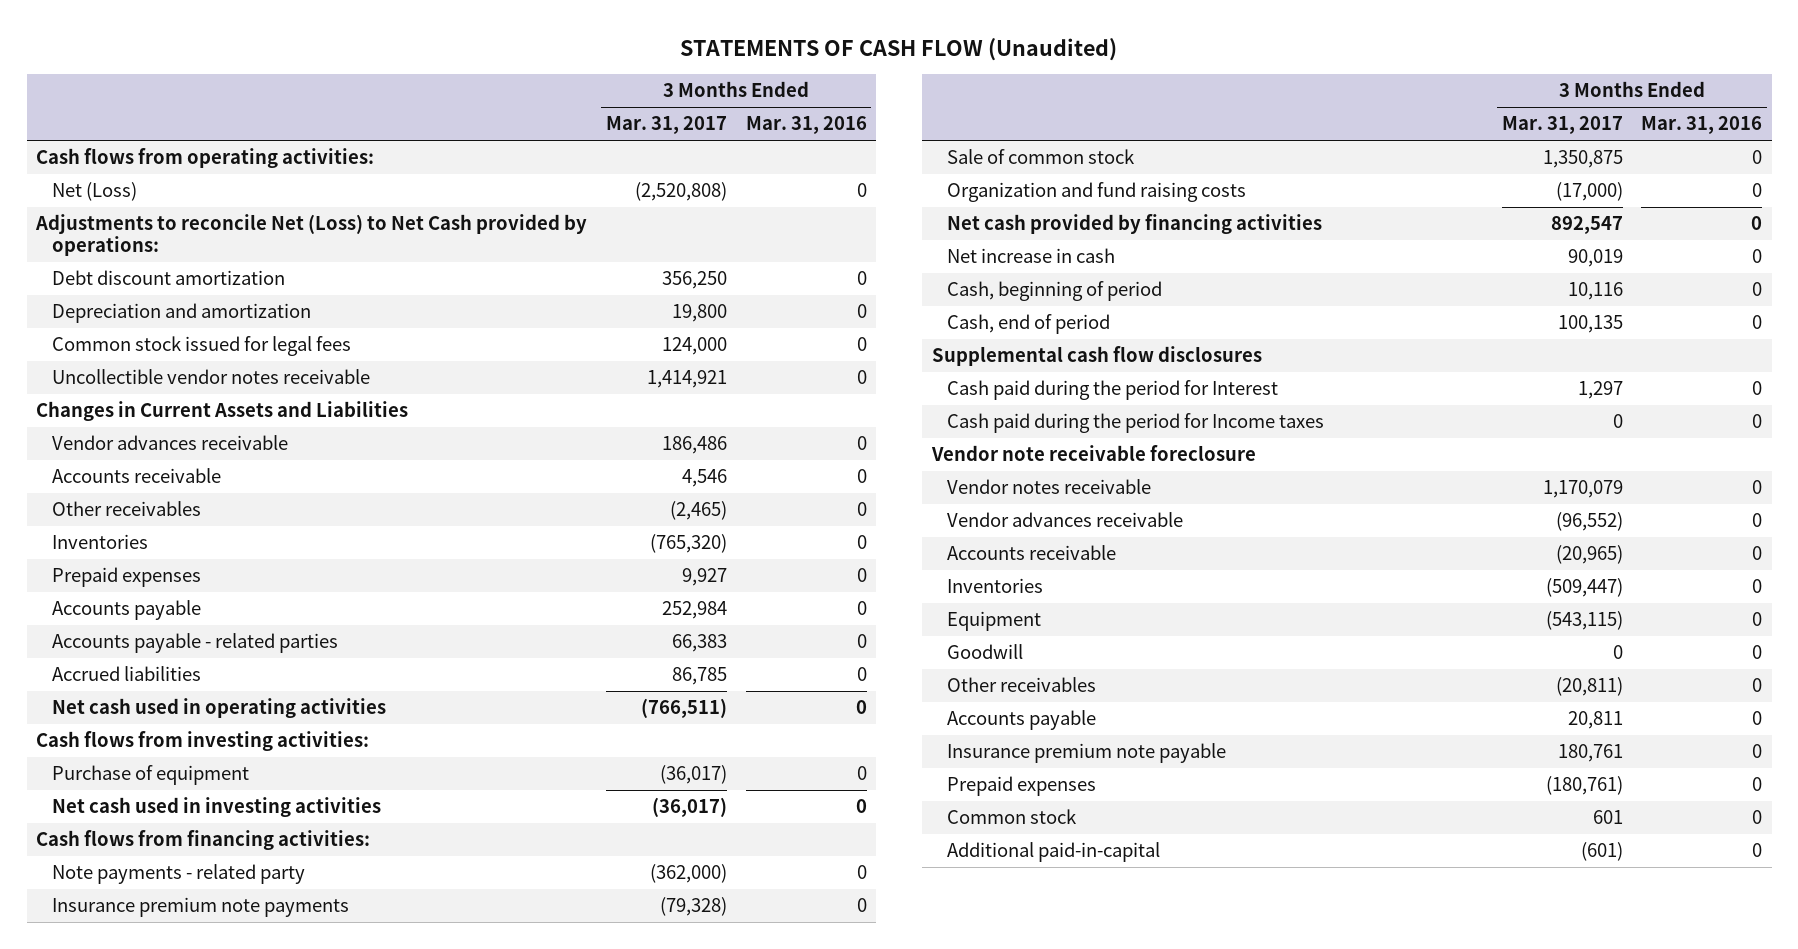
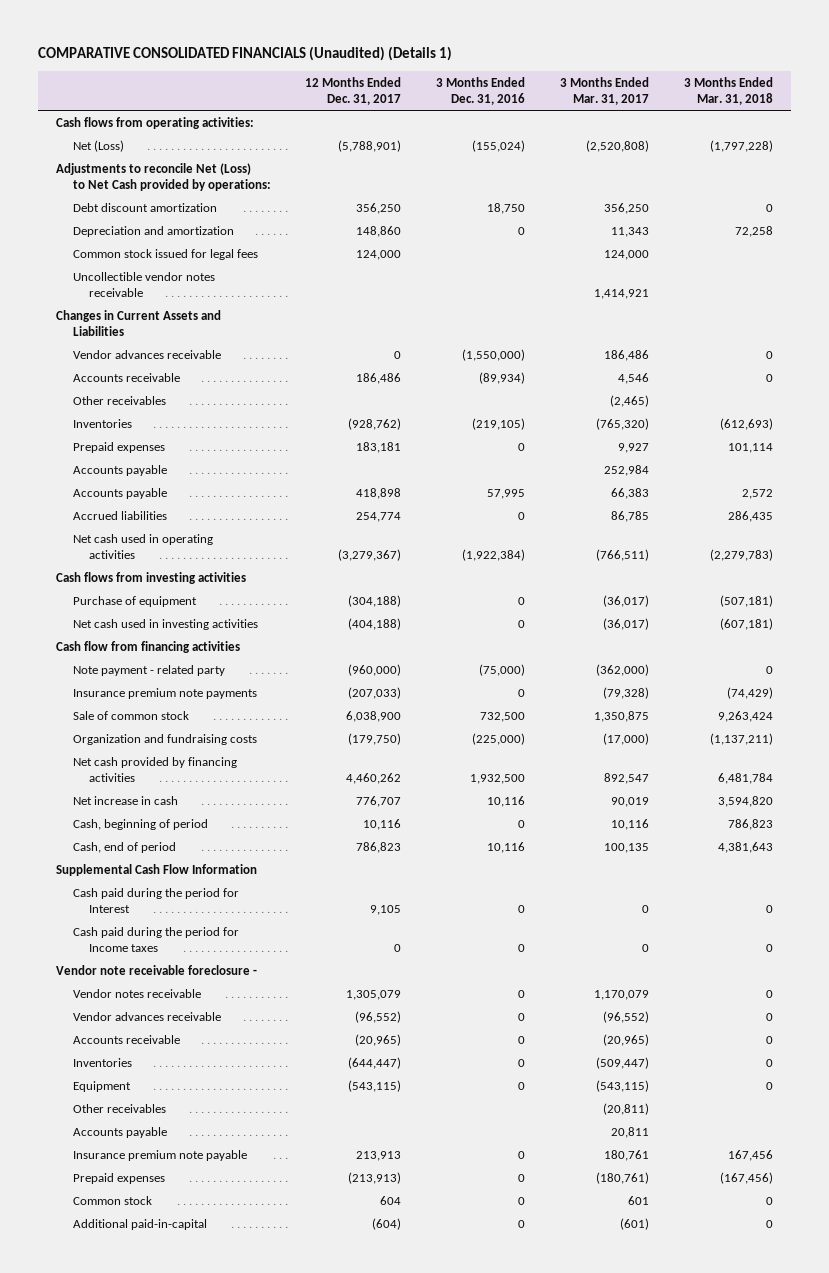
- STATEMENTS OF CASH FLOW (Unaudited)
+ COMPARATIVE CONSOLIDATED FINANCIALS (Unaudited) (Details 1)
- | 3 Months Ended Mar. 31, 2017 | 3 Months Ended Mar. 31, 2016
+ | 12 Months Ended Dec. 31, 2017 | 3 Months Ended Dec. 31, 2016 | 3 Months Ended Mar. 31, 2017 | 3 Months Ended Mar. 31, 2018
- Depreciation and amortization | 19,800 | 0
+ Depreciation and amortization | 148,860 | 0 | 11,343 | 72,258
- Accounts payable - related parties | 66,383 | 0
+ Accounts payable | 418,898 | 57,995 | 66,383 | 2,572
- Cash flows from investing activities:
+ Cash flows from investing activities
- Cash flows from financing activities:
- Note payments - related party | (362,000) | 0
+ Cash flow from financing activities
+ Note payment - related party | (960,000) | (75,000) | (362,000) | 0
- Organization and fund raising costs | (17,000) | 0
+ Organization and fundraising costs | (179,750) | (225,000) | (17,000) | (1,137,211)
- Supplemental cash flow disclosures
- Cash paid during the period for Interest | 1,297 | 0
+ Supplemental Cash Flow Information
+ Cash paid during the period for Interest | 9,105 | 0 | 0 | 0
- Vendor note receivable foreclosure
+ Vendor note receivable foreclosure -
- Goodwill | 0 | 0

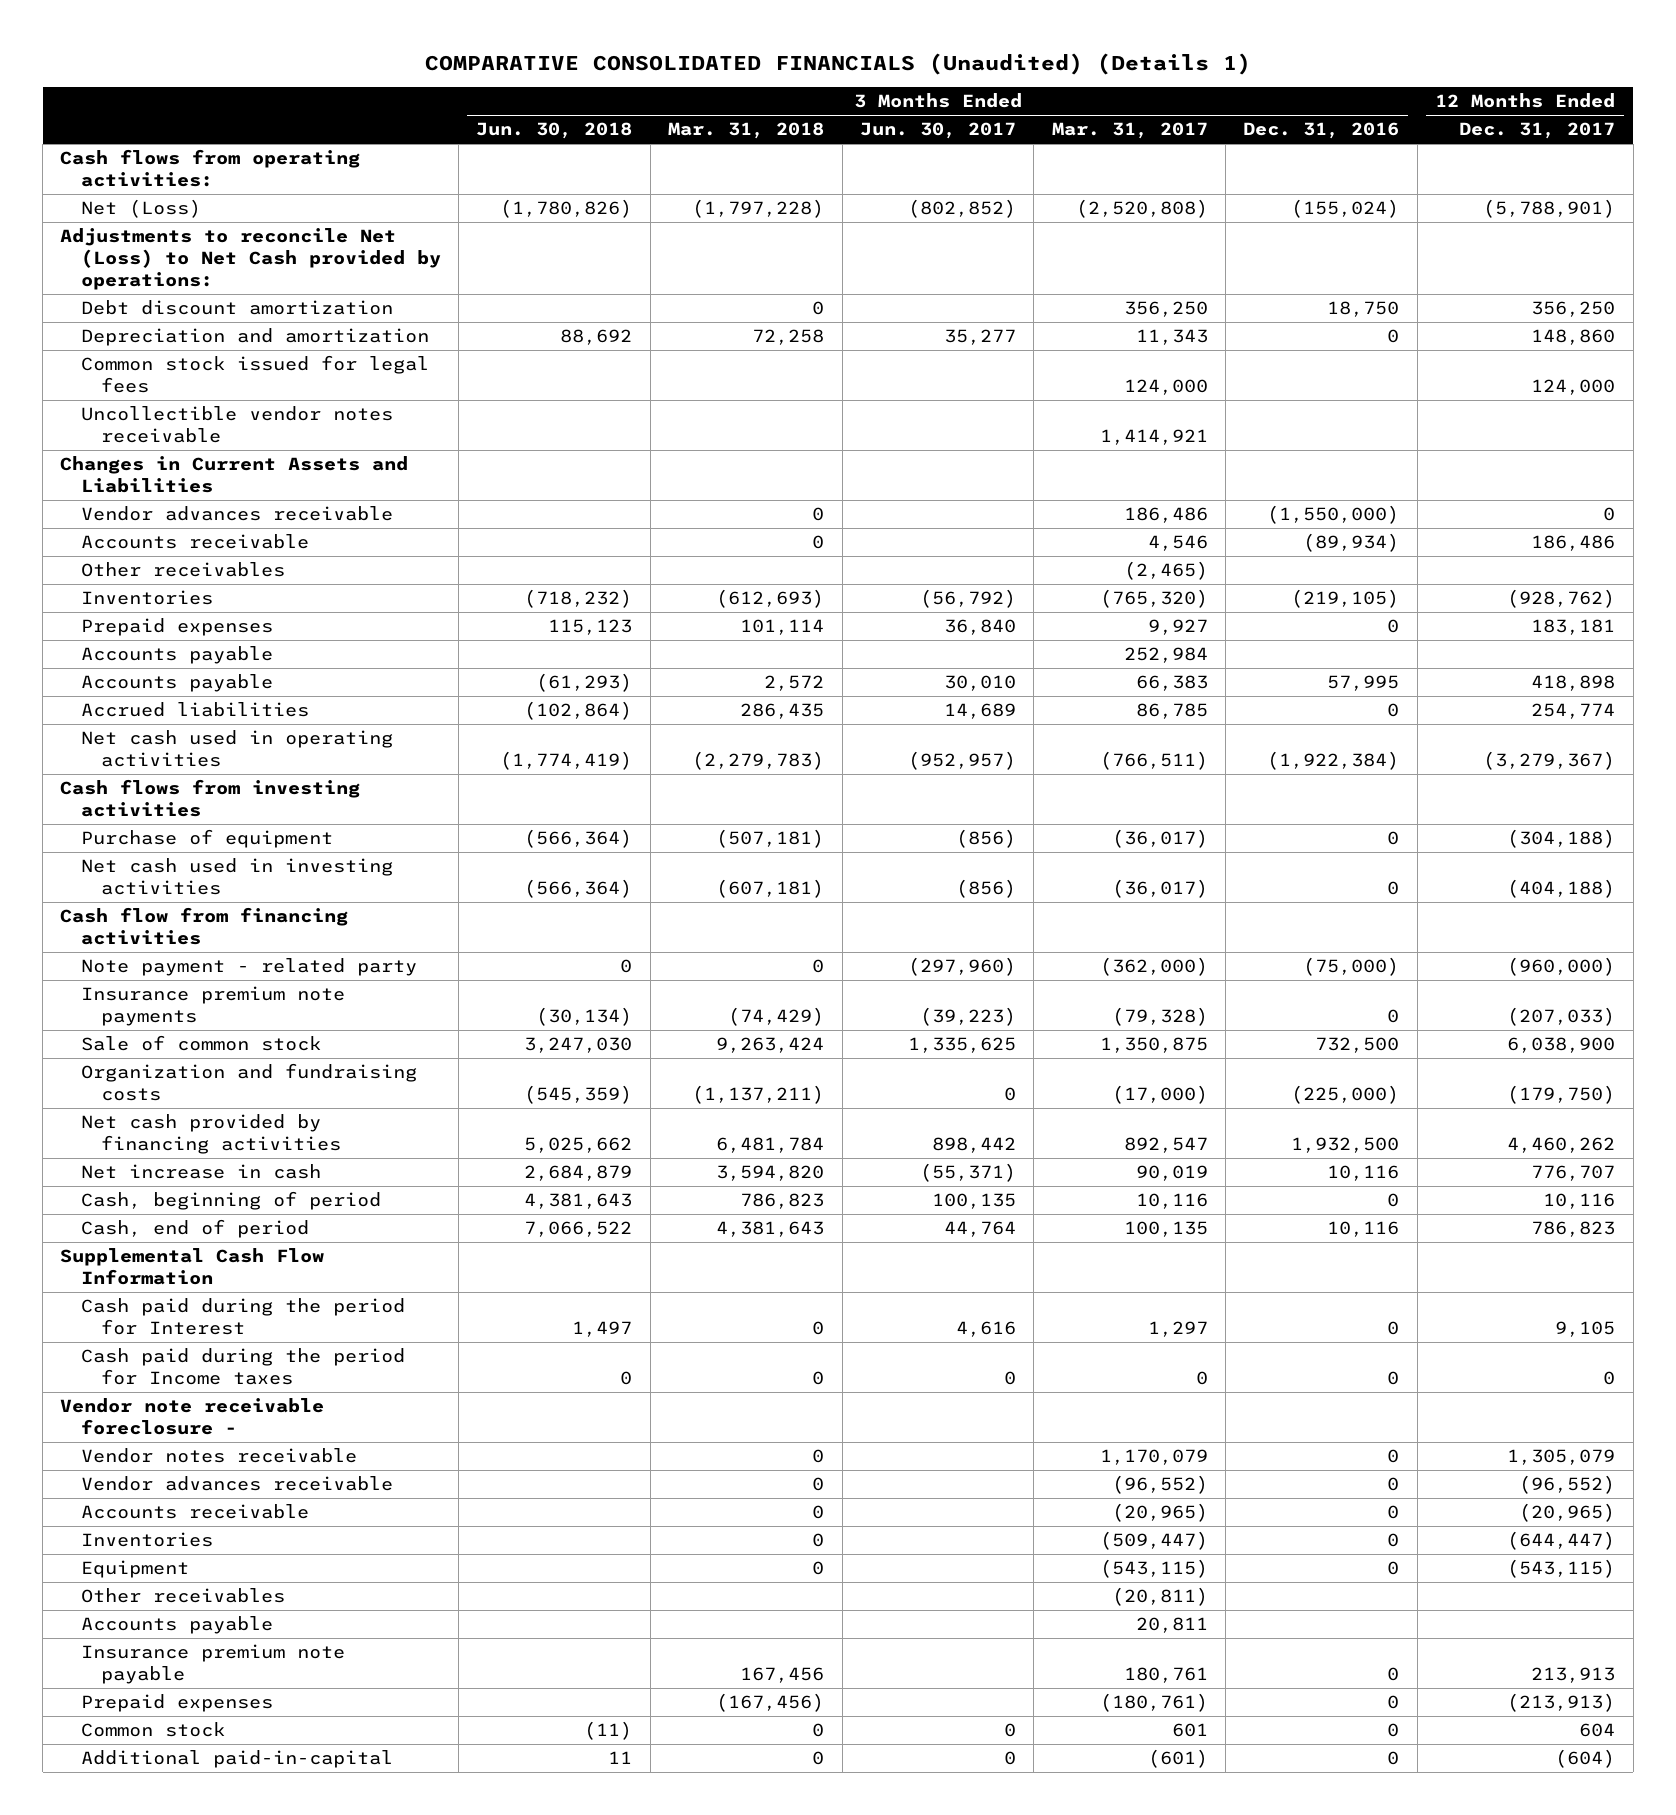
- | 12 Months Ended Dec. 31, 2017 | 3 Months Ended Dec. 31, 2016 | 3 Months Ended Mar. 31, 2017 | 3 Months Ended Mar. 31, 2018
+ | 3 Months Ended Jun. 30, 2018 | 3 Months Ended Mar. 31, 2018 | 3 Months Ended Jun. 30, 2017 | 3 Months Ended Mar. 31, 2017 | 3 Months Ended Dec. 31, 2016 | 12 Months Ended Dec. 31, 2017
- Cash paid during the period for Interest | 9,105 | 0 | 0 | 0
+ Cash paid during the period for Interest | 1,497 | 0 | 4,616 | 1,297 | 0 | 9,105

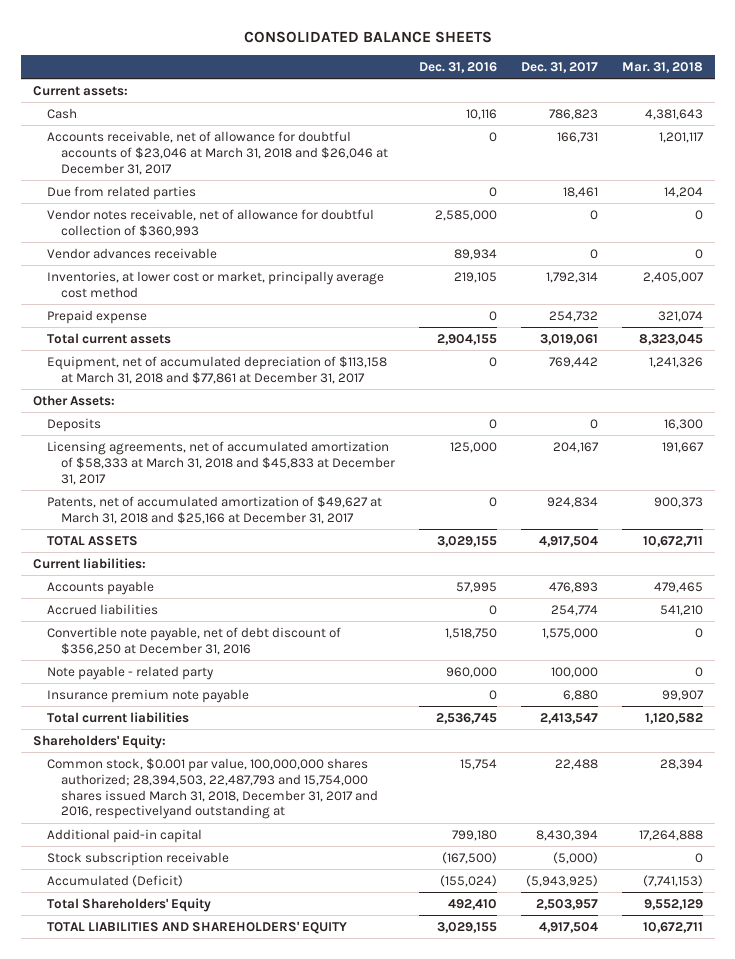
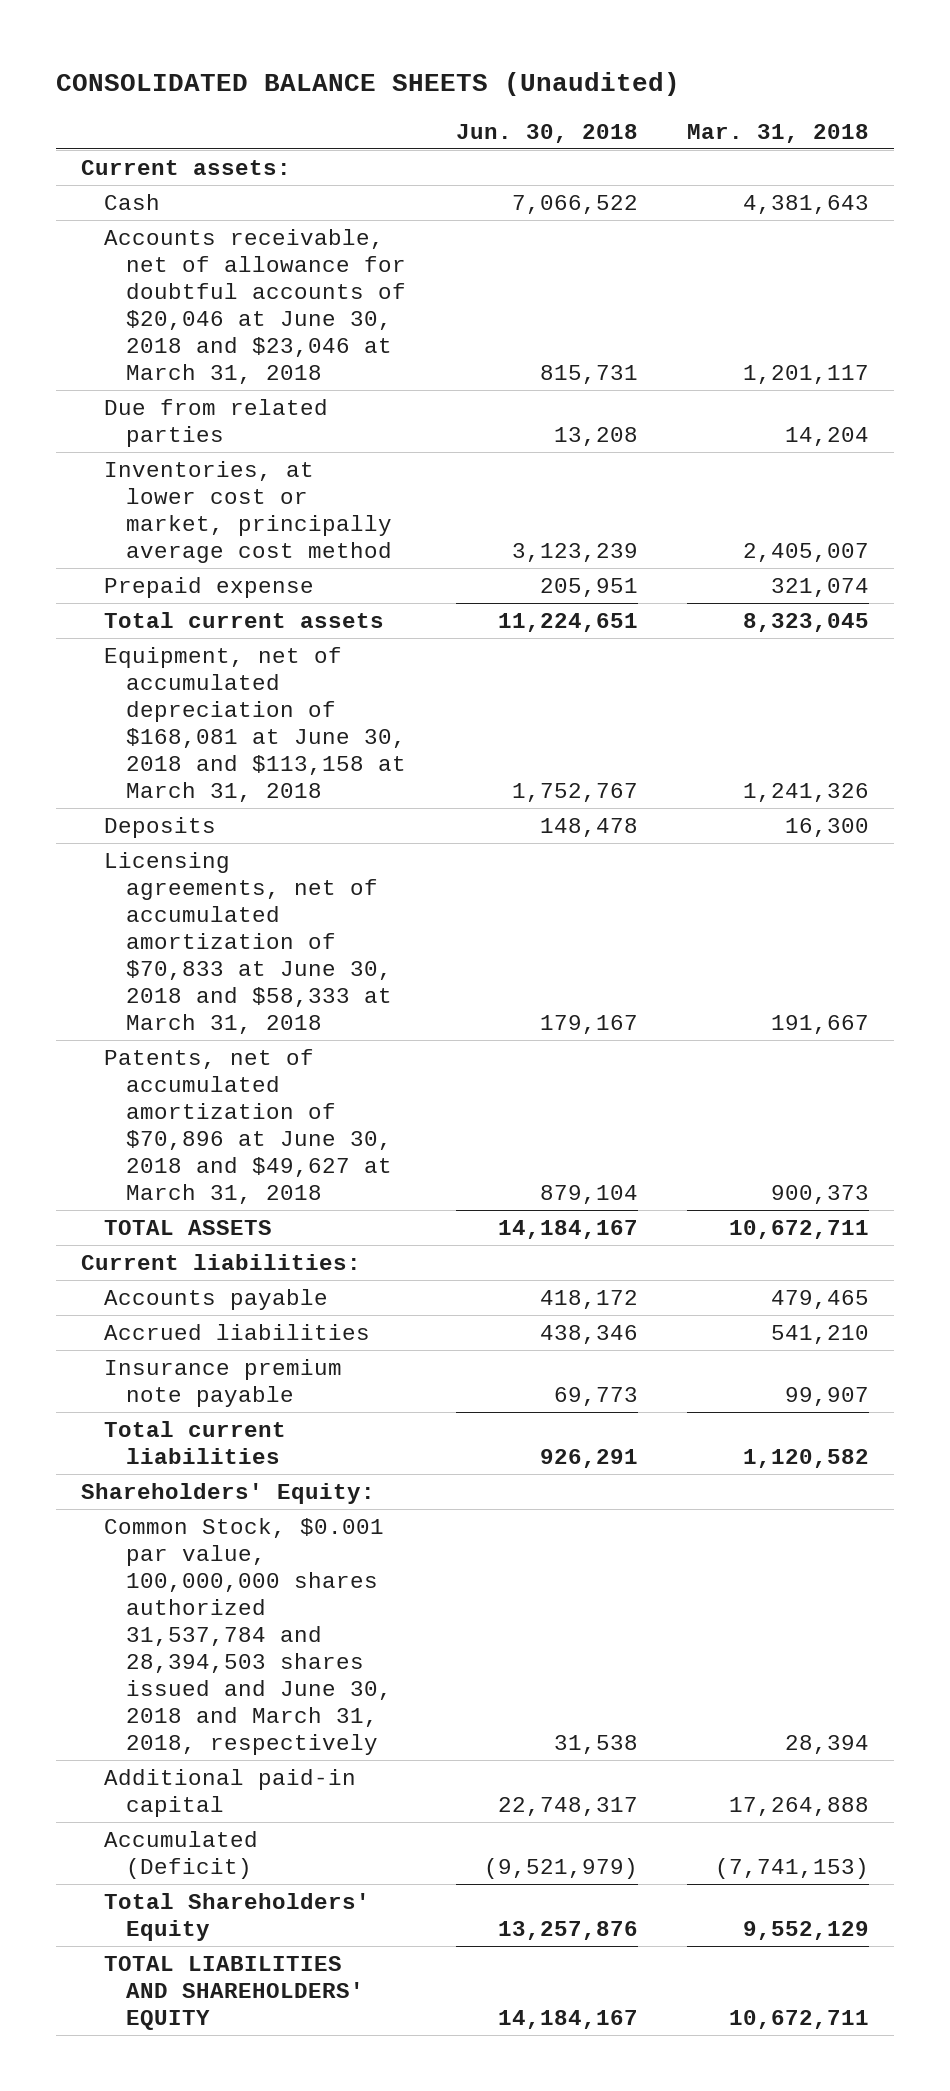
- CONSOLIDATED BALANCE SHEETS
+ CONSOLIDATED BALANCE SHEETS (Unaudited)
- | Dec. 31, 2016 | Dec. 31, 2017 | Mar. 31, 2018
+ | Jun. 30, 2018 | Mar. 31, 2018
- Accounts receivable, net of allowance for doubtful accounts of $23,046 at March 31, 2018 and $26,046 at December 31, 2017 | 0 | 166,731 | 1,201,117
+ Accounts receivable, net of allowance for doubtful accounts of $20,046 at June 30, 2018 and $23,046 at March 31, 2018 | 815,731 | 1,201,117
- Vendor notes receivable, net of allowance for doubtful collection of $360,993 | 2,585,000 | 0 | 0
- Vendor advances receivable | 89,934 | 0 | 0
- Equipment, net of accumulated depreciation of $113,158 at March 31, 2018 and $77,861 at December 31, 2017 | 0 | 769,442 | 1,241,326
- Other Assets:
+ Equipment, net of accumulated depreciation of $168,081 at June 30, 2018 and $113,158 at March 31, 2018 | 1,752,767 | 1,241,326
- Licensing agreements, net of accumulated amortization of $58,333 at March 31, 2018 and $45,833 at December 31, 2017 | 125,000 | 204,167 | 191,667
- Patents, net of accumulated amortization of $49,627 at March 31, 2018 and $25,166 at December 31, 2017 | 0 | 924,834 | 900,373
+ Licensing agreements, net of accumulated amortization of $70,833 at June 30, 2018 and $58,333 at March 31, 2018 | 179,167 | 191,667
+ Patents, net of accumulated amortization of $70,896 at June 30, 2018 and $49,627 at March 31, 2018 | 879,104 | 900,373
- Convertible note payable, net of debt discount of $356,250 at December 31, 2016 | 1,518,750 | 1,575,000 | 0
- Note payable - related party | 960,000 | 100,000 | 0
- Common stock, $0.001 par value, 100,000,000 shares authorized; 28,394,503, 22,487,793 and 15,754,000 shares issued March 31, 2018, December 31, 2017 and 2016, respectivelyand outstanding at | 15,754 | 22,488 | 28,394
+ Common Stock, $0.001 par value, 100,000,000 shares authorized 31,537,784 and 28,394,503 shares issued and June 30, 2018 and March 31, 2018, respectively | 31,538 | 28,394
- Stock subscription receivable | (167,500) | (5,000) | 0

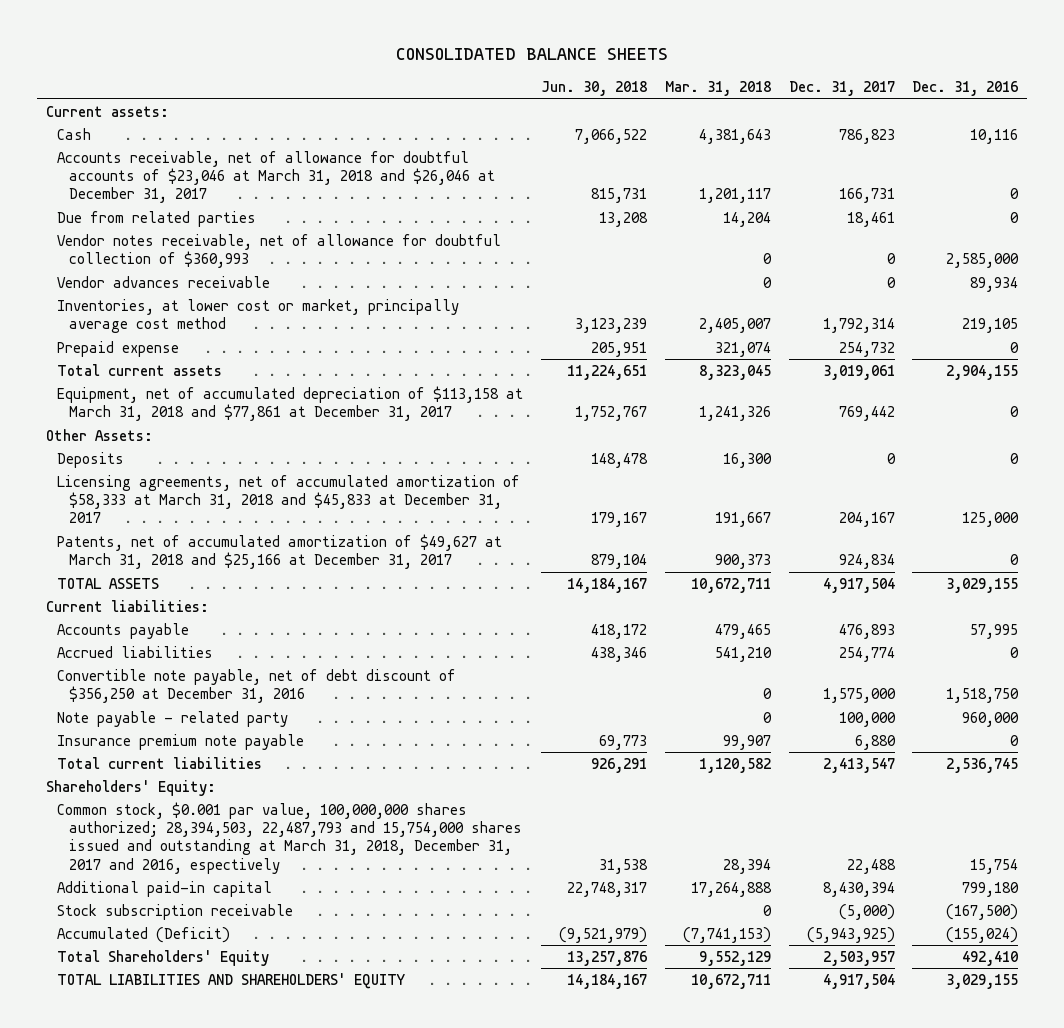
- CONSOLIDATED BALANCE SHEETS (Unaudited)
+ CONSOLIDATED BALANCE SHEETS
- | Jun. 30, 2018 | Mar. 31, 2018
+ | Jun. 30, 2018 | Mar. 31, 2018 | Dec. 31, 2017 | Dec. 31, 2016
- Accounts receivable, net of allowance for doubtful accounts of $20,046 at June 30, 2018 and $23,046 at March 31, 2018 | 815,731 | 1,201,117
+ Accounts receivable, net of allowance for doubtful accounts of $23,046 at March 31, 2018 and $26,046 at December 31, 2017 | 815,731 | 1,201,117 | 166,731 | 0
+ Vendor notes receivable, net of allowance for doubtful collection of $360,993 | | 0 | 0 | 2,585,000
+ Vendor advances receivable | | 0 | 0 | 89,934
- Equipment, net of accumulated depreciation of $168,081 at June 30, 2018 and $113,158 at March 31, 2018 | 1,752,767 | 1,241,326
+ Equipment, net of accumulated depreciation of $113,158 at March 31, 2018 and $77,861 at December 31, 2017 | 1,752,767 | 1,241,326 | 769,442 | 0
+ Other Assets:
- Licensing agreements, net of accumulated amortization of $70,833 at June 30, 2018 and $58,333 at March 31, 2018 | 179,167 | 191,667
- Patents, net of accumulated amortization of $70,896 at June 30, 2018 and $49,627 at March 31, 2018 | 879,104 | 900,373
+ Licensing agreements, net of accumulated amortization of $58,333 at March 31, 2018 and $45,833 at December 31, 2017 | 179,167 | 191,667 | 204,167 | 125,000
+ Patents, net of accumulated amortization of $49,627 at March 31, 2018 and $25,166 at December 31, 2017 | 879,104 | 900,373 | 924,834 | 0
+ Convertible note payable, net of debt discount of $356,250 at December 31, 2016 | | 0 | 1,575,000 | 1,518,750
+ Note payable - related party | | 0 | 100,000 | 960,000
- Common Stock, $0.001 par value, 100,000,000 shares authorized 31,537,784 and 28,394,503 shares issued and June 30, 2018 and March 31, 2018, respectively | 31,538 | 28,394
+ Common stock, $0.001 par value, 100,000,000 shares authorized; 28,394,503, 22,487,793 and 15,754,000 shares issued and outstanding at March 31, 2018, December 31, 2017 and 2016, espectively | 31,538 | 28,394 | 22,488 | 15,754
+ Stock subscription receivable | | 0 | (5,000) | (167,500)

